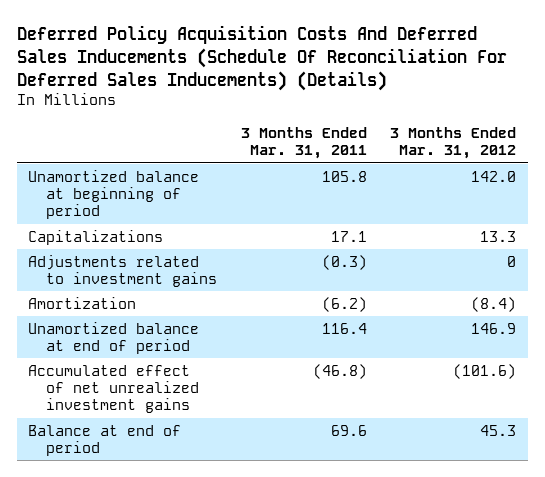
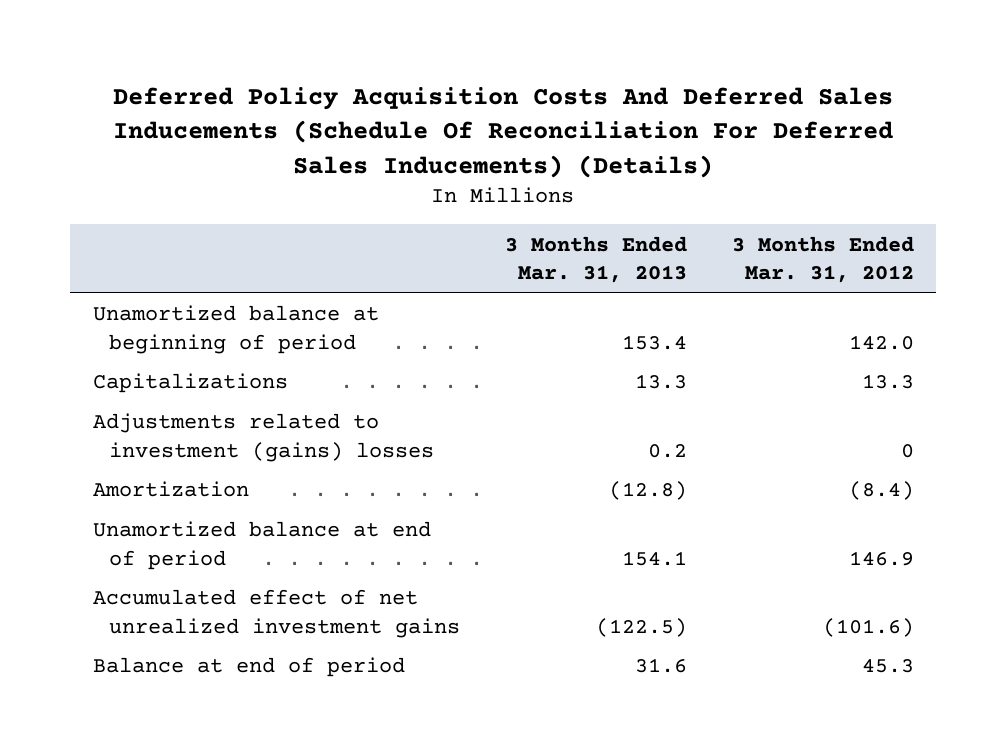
- | 3 Months Ended Mar. 31, 2011 | 3 Months Ended Mar. 31, 2012
+ | 3 Months Ended Mar. 31, 2013 | 3 Months Ended Mar. 31, 2012
- Adjustments related to investment gains | (0.3) | 0
+ Adjustments related to investment (gains) losses | 0.2 | 0

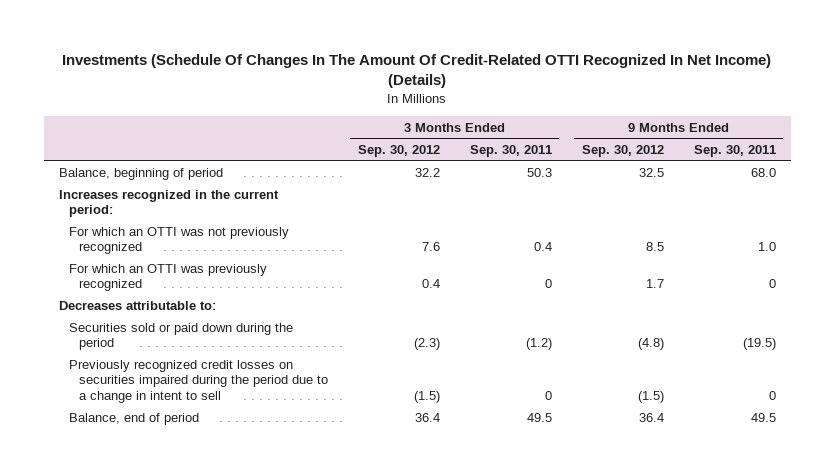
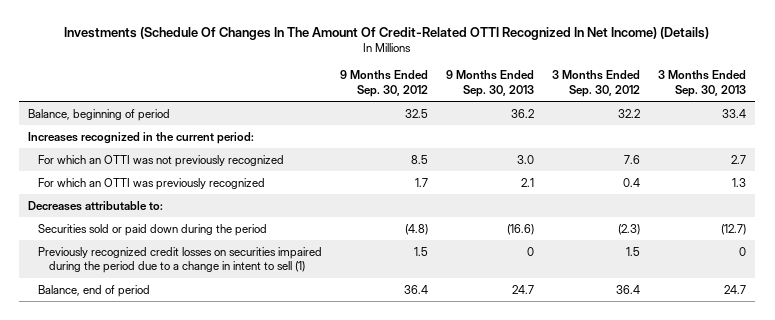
- | 3 Months Ended Sep. 30, 2012 | 3 Months Ended Sep. 30, 2011 | 9 Months Ended Sep. 30, 2012 | 9 Months Ended Sep. 30, 2011
+ | 9 Months Ended Sep. 30, 2012 | 9 Months Ended Sep. 30, 2013 | 3 Months Ended Sep. 30, 2012 | 3 Months Ended Sep. 30, 2013
- Previously recognized credit losses on securities impaired during the period due to a change in intent to sell | (1.5) | 0 | (1.5) | 0
+ Previously recognized credit losses on securities impaired during the period due to a change in intent to sell (1) | 1.5 | 0 | 1.5 | 0

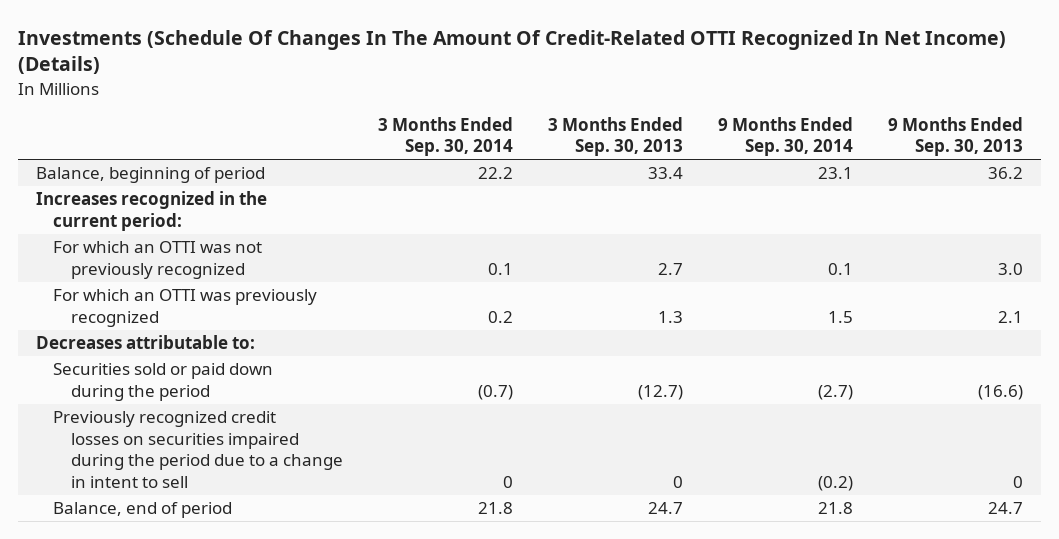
- | 9 Months Ended Sep. 30, 2012 | 9 Months Ended Sep. 30, 2013 | 3 Months Ended Sep. 30, 2012 | 3 Months Ended Sep. 30, 2013
+ | 3 Months Ended Sep. 30, 2014 | 3 Months Ended Sep. 30, 2013 | 9 Months Ended Sep. 30, 2014 | 9 Months Ended Sep. 30, 2013
- Previously recognized credit losses on securities impaired during the period due to a change in intent to sell (1) | 1.5 | 0 | 1.5 | 0
+ Previously recognized credit losses on securities impaired during the period due to a change in intent to sell | 0 | 0 | (0.2) | 0

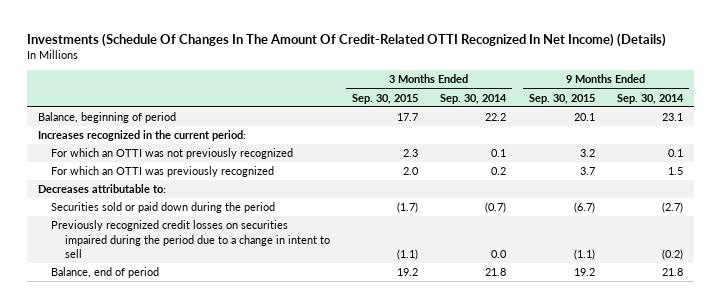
- | 3 Months Ended Sep. 30, 2014 | 3 Months Ended Sep. 30, 2013 | 9 Months Ended Sep. 30, 2014 | 9 Months Ended Sep. 30, 2013
+ | 3 Months Ended Sep. 30, 2015 | 3 Months Ended Sep. 30, 2014 | 9 Months Ended Sep. 30, 2015 | 9 Months Ended Sep. 30, 2014
- Previously recognized credit losses on securities impaired during the period due to a change in intent to sell | 0 | 0 | (0.2) | 0
+ Previously recognized credit losses on securities impaired during the period due to a change in intent to sell | (1.1) | 0.0 | (1.1) | (0.2)

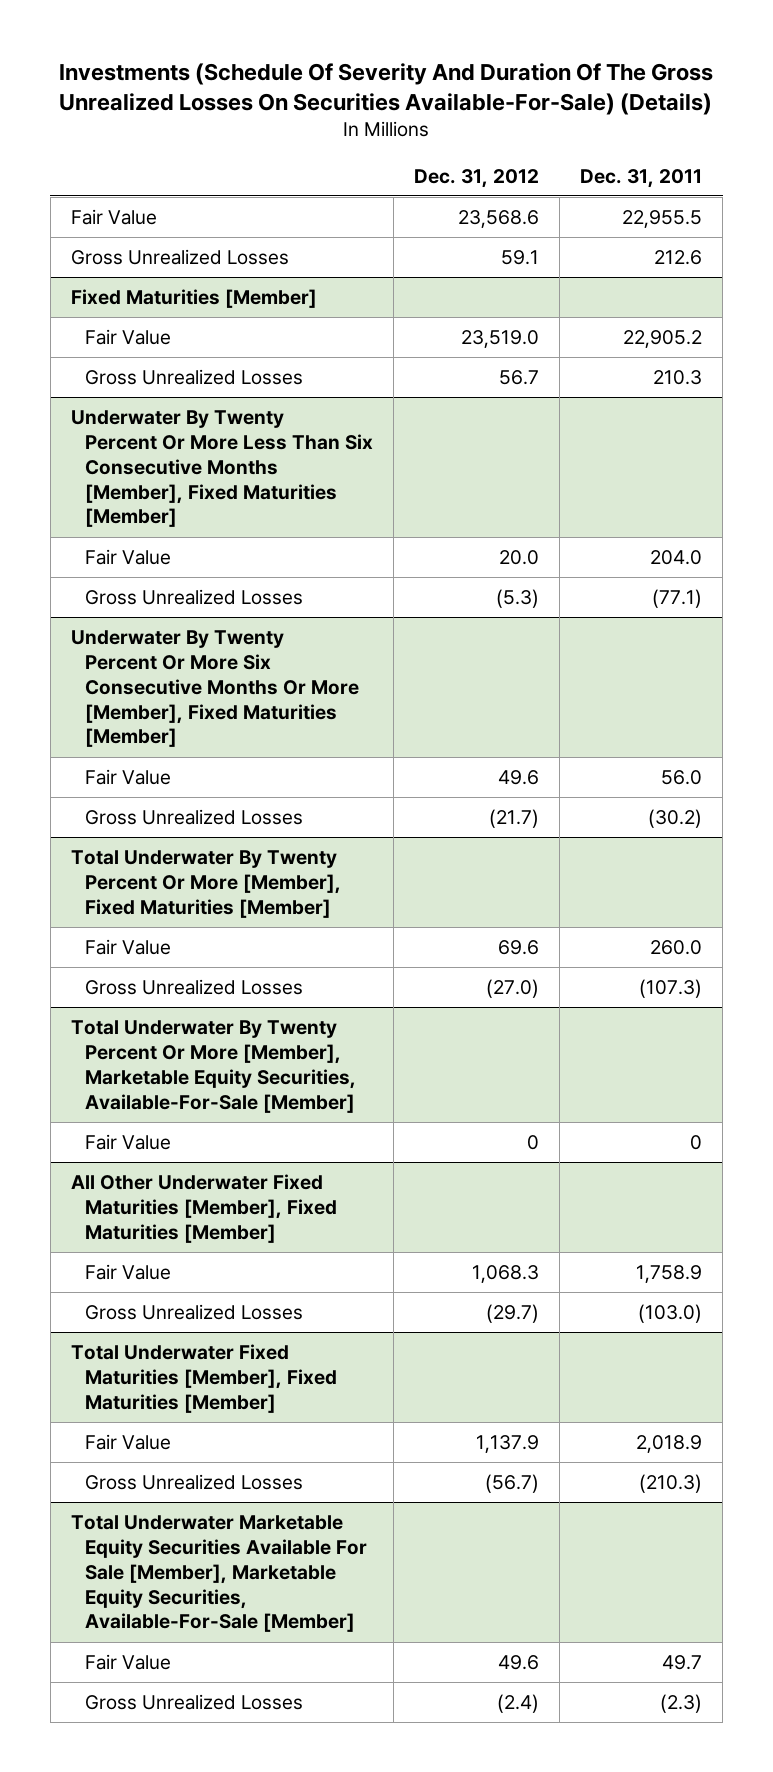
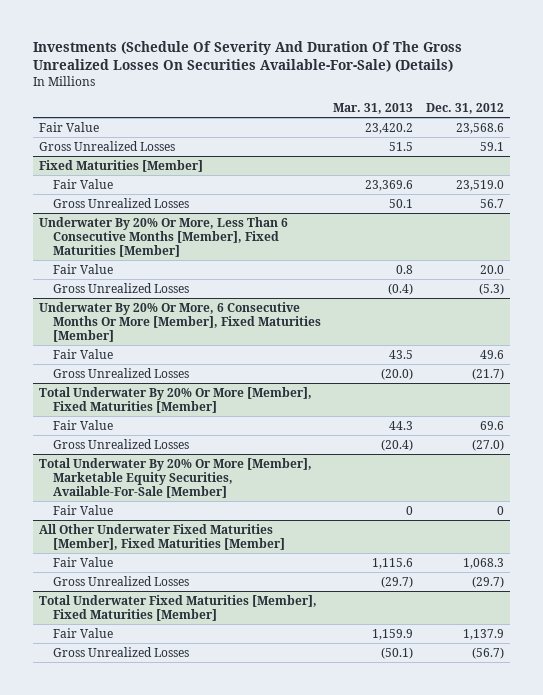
- | Dec. 31, 2012 | Dec. 31, 2011
+ | Mar. 31, 2013 | Dec. 31, 2012
- Underwater By Twenty Percent Or More Less Than Six Consecutive Months [Member], Fixed Maturities [Member]
+ Underwater By 20% Or More, Less Than 6 Consecutive Months [Member], Fixed Maturities [Member]
- Underwater By Twenty Percent Or More Six Consecutive Months Or More [Member], Fixed Maturities [Member]
+ Underwater By 20% Or More, 6 Consecutive Months Or More [Member], Fixed Maturities [Member]
- Total Underwater By Twenty Percent Or More [Member], Fixed Maturities [Member]
+ Total Underwater By 20% Or More [Member], Fixed Maturities [Member]
- Total Underwater By Twenty Percent Or More [Member], Marketable Equity Securities, Available-For-Sale [Member]
+ Total Underwater By 20% Or More [Member], Marketable Equity Securities, Available-For-Sale [Member]
- Total Underwater Marketable Equity Securities Available For Sale [Member], Marketable Equity Securities, Available-For-Sale [Member]
- Fair Value | 49.6 | 49.7
- Gross Unrealized Losses | (2.4) | (2.3)

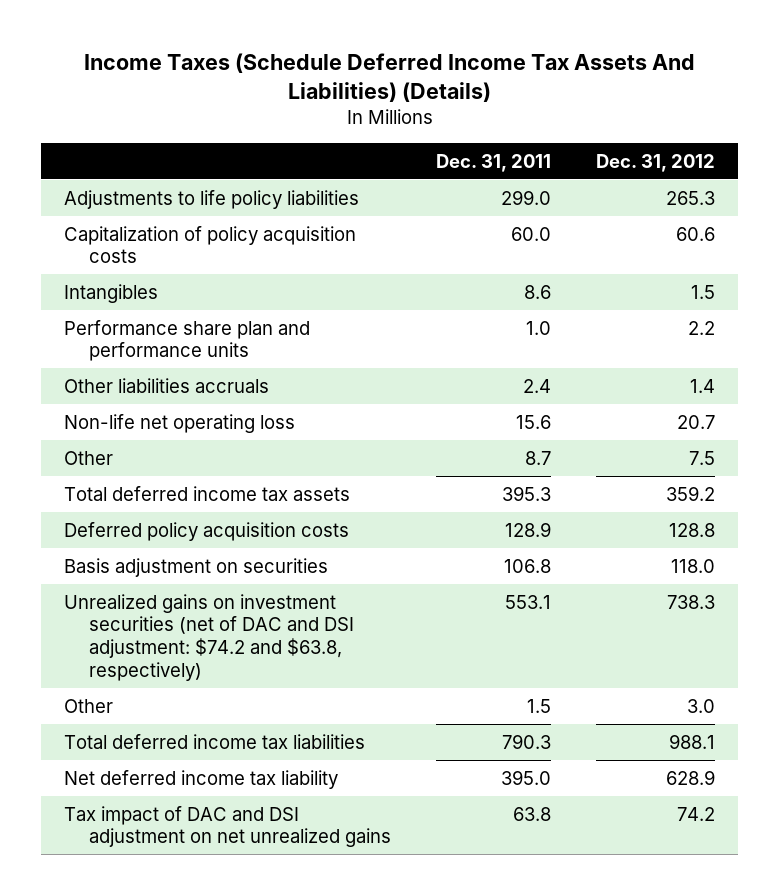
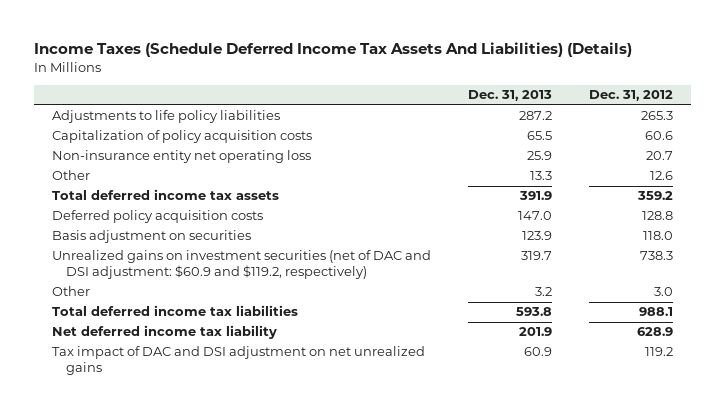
- | Dec. 31, 2011 | Dec. 31, 2012
+ | Dec. 31, 2013 | Dec. 31, 2012
- Intangibles | 8.6 | 1.5
- Performance share plan and performance units | 1.0 | 2.2
- Other liabilities accruals | 2.4 | 1.4
- Non-life net operating loss | 15.6 | 20.7
- Other | 8.7 | 7.5
+ Non-insurance entity net operating loss | 25.9 | 20.7
+ Other | 13.3 | 12.6
- Unrealized gains on investment securities (net of DAC and DSI adjustment: $74.2 and $63.8, respectively) | 553.1 | 738.3
+ Unrealized gains on investment securities (net of DAC and DSI adjustment: $60.9 and $119.2, respectively) | 319.7 | 738.3
- Tax impact of DAC and DSI adjustment on net unrealized gains | 63.8 | 74.2
+ Tax impact of DAC and DSI adjustment on net unrealized gains | 60.9 | 119.2

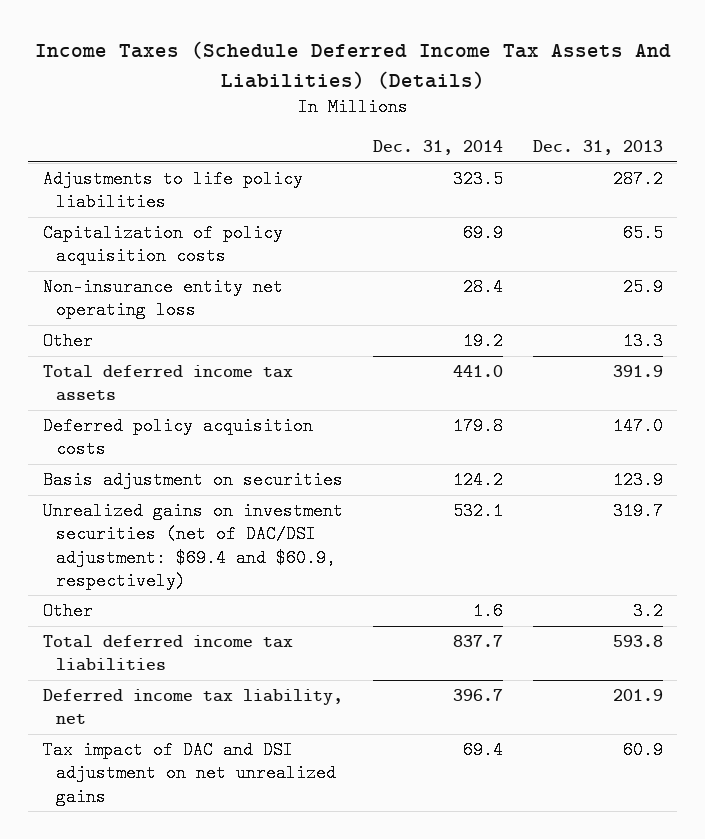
- | Dec. 31, 2013 | Dec. 31, 2012
+ | Dec. 31, 2014 | Dec. 31, 2013
- Unrealized gains on investment securities (net of DAC and DSI adjustment: $60.9 and $119.2, respectively) | 319.7 | 738.3
+ Unrealized gains on investment securities (net of DAC/DSI adjustment: $69.4 and $60.9, respectively) | 532.1 | 319.7
- Net deferred income tax liability | 201.9 | 628.9
+ Deferred income tax liability, net | 396.7 | 201.9

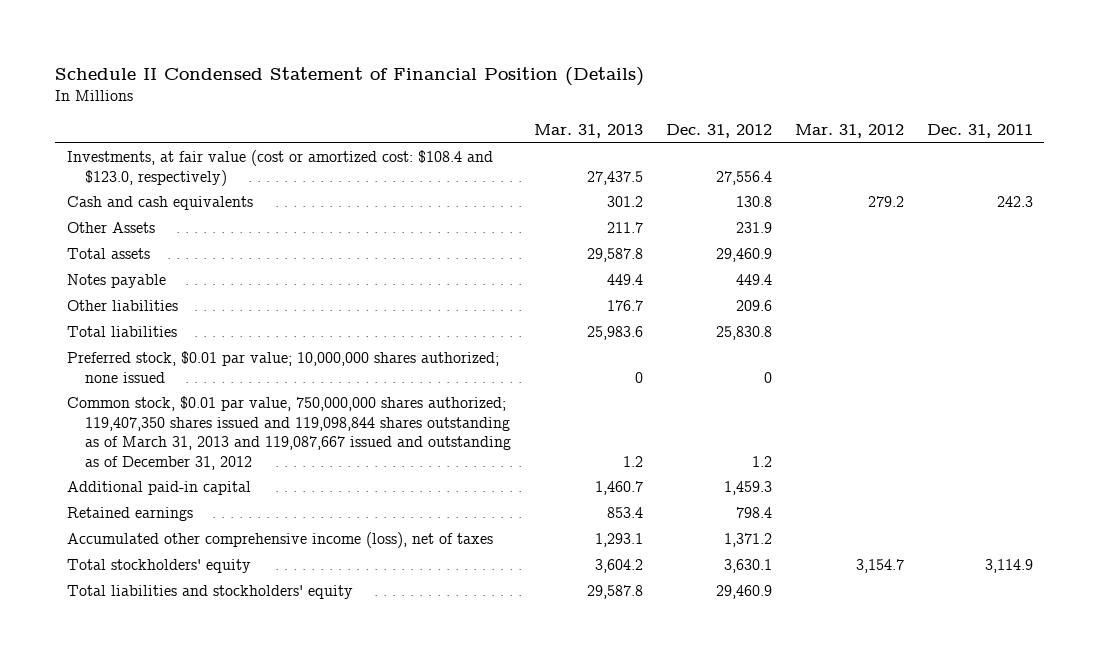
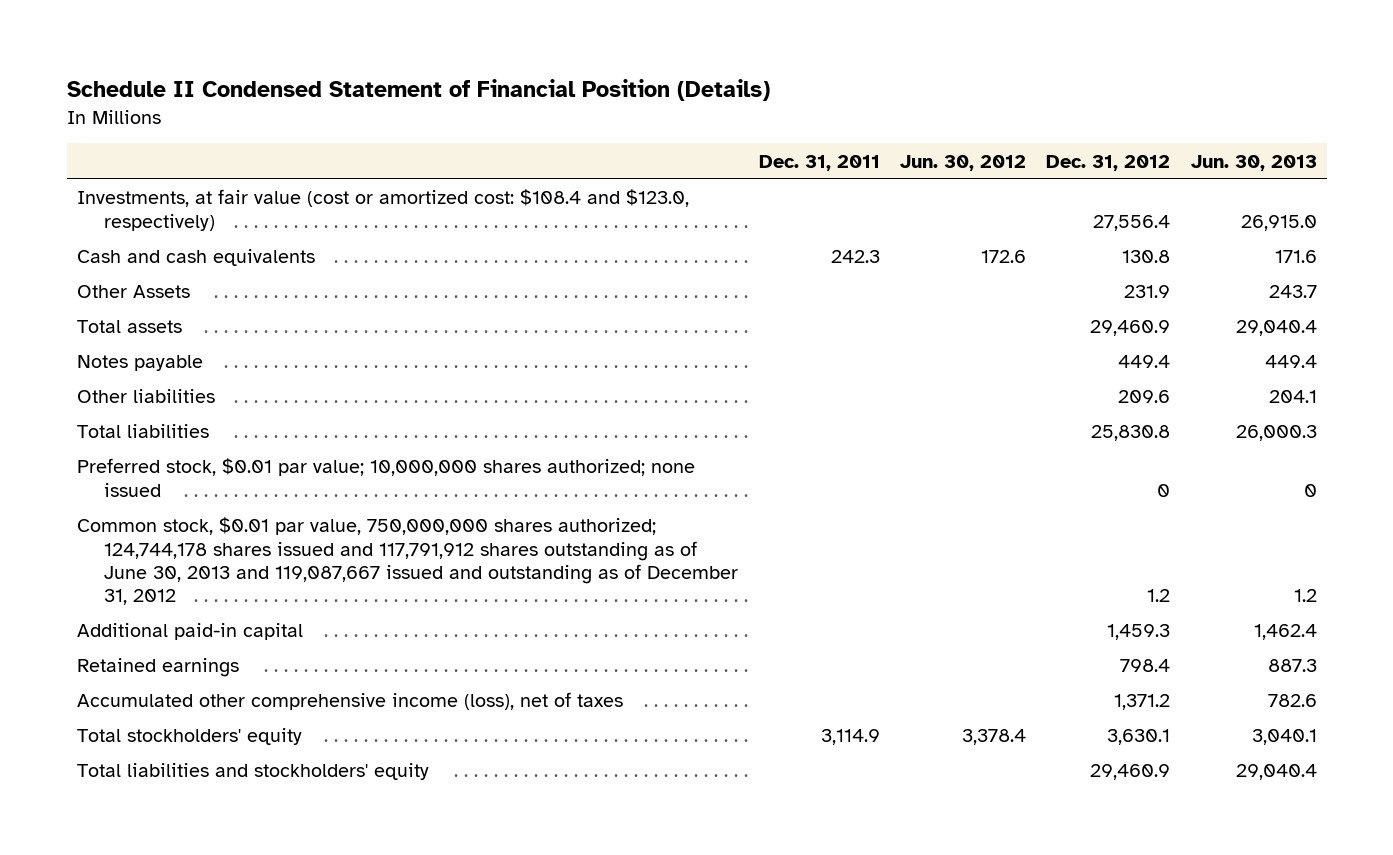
- | Mar. 31, 2013 | Dec. 31, 2012 | Mar. 31, 2012 | Dec. 31, 2011
+ | Dec. 31, 2011 | Jun. 30, 2012 | Dec. 31, 2012 | Jun. 30, 2013
- Common stock, $0.01 par value, 750,000,000 shares authorized; 119,407,350 shares issued and 119,098,844 shares outstanding as of March 31, 2013 and 119,087,667 issued and outstanding as of December 31, 2012 | 1.2 | 1.2 | |
+ Common stock, $0.01 par value, 750,000,000 shares authorized; 124,744,178 shares issued and 117,791,912 shares outstanding as of June 30, 2013 and 119,087,667 issued and outstanding as of December 31, 2012 | | | 1.2 | 1.2

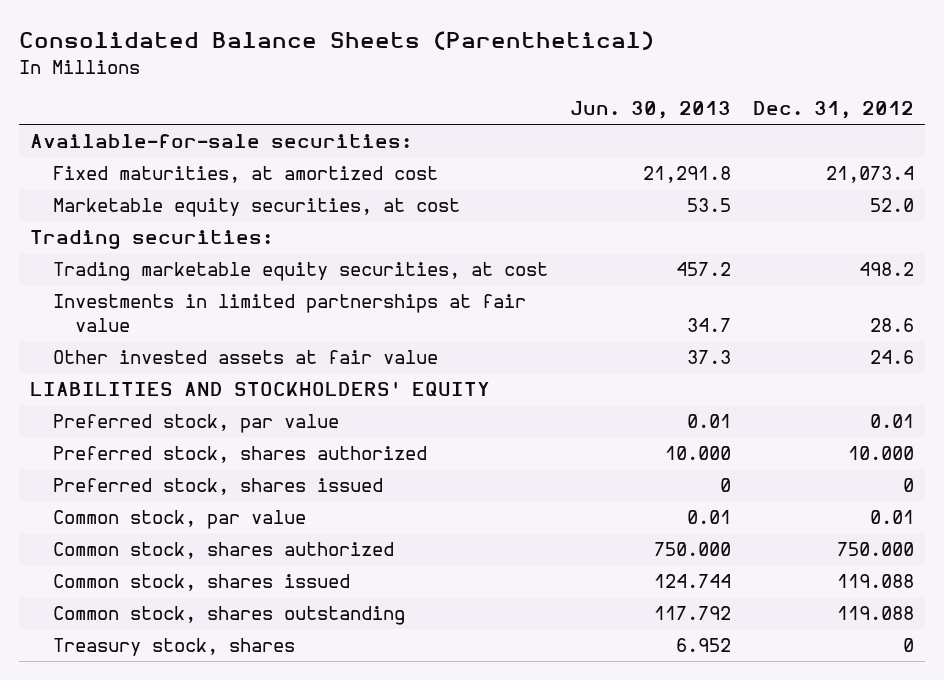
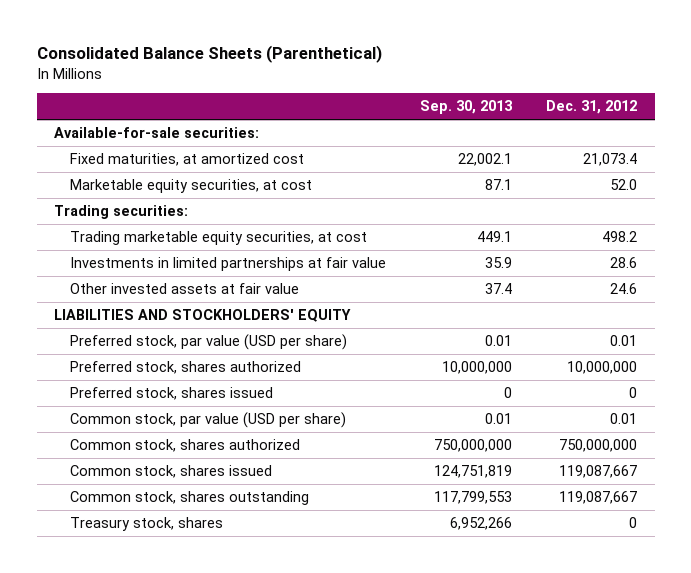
- | Jun. 30, 2013 | Dec. 31, 2012
+ | Sep. 30, 2013 | Dec. 31, 2012
- Preferred stock, par value | 0.01 | 0.01
- Preferred stock, shares authorized | 10.000 | 10.000
+ Preferred stock, par value (USD per share) | 0.01 | 0.01
+ Preferred stock, shares authorized | 10,000,000 | 10,000,000
- Common stock, par value | 0.01 | 0.01
- Common stock, shares authorized | 750.000 | 750.000
- Common stock, shares issued | 124.744 | 119.088
- Common stock, shares outstanding | 117.792 | 119.088
+ Common stock, par value (USD per share) | 0.01 | 0.01
+ Common stock, shares authorized | 750,000,000 | 750,000,000
+ Common stock, shares issued | 124,751,819 | 119,087,667
+ Common stock, shares outstanding | 117,799,553 | 119,087,667

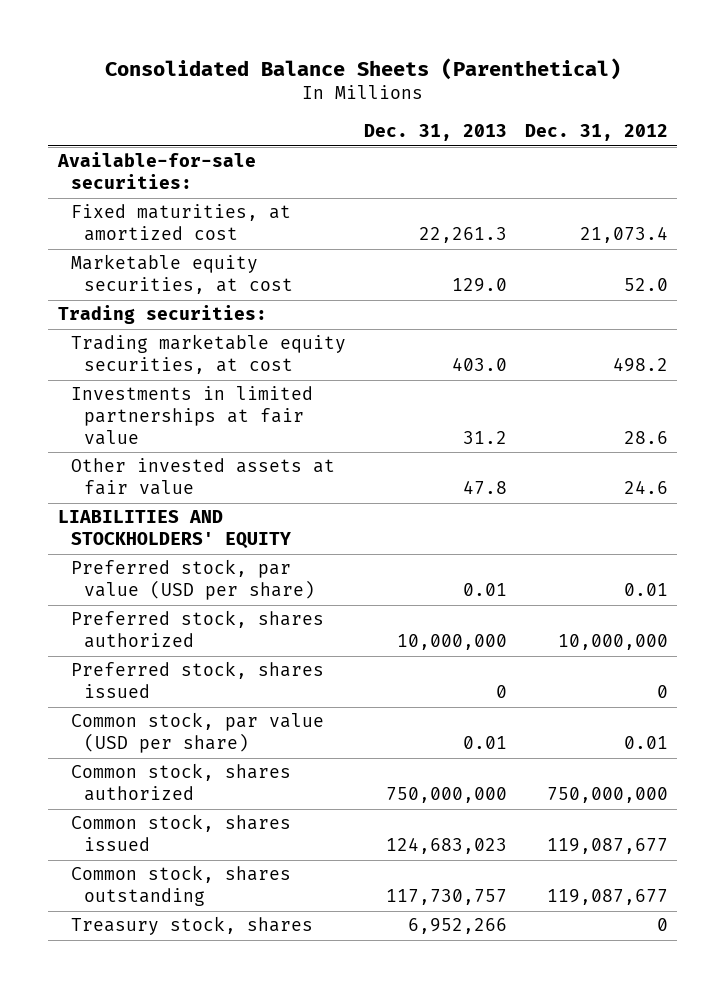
- | Sep. 30, 2013 | Dec. 31, 2012
+ | Dec. 31, 2013 | Dec. 31, 2012
- Common stock, shares issued | 124,751,819 | 119,087,667
- Common stock, shares outstanding | 117,799,553 | 119,087,667
+ Common stock, shares issued | 124,683,023 | 119,087,677
+ Common stock, shares outstanding | 117,730,757 | 119,087,677

